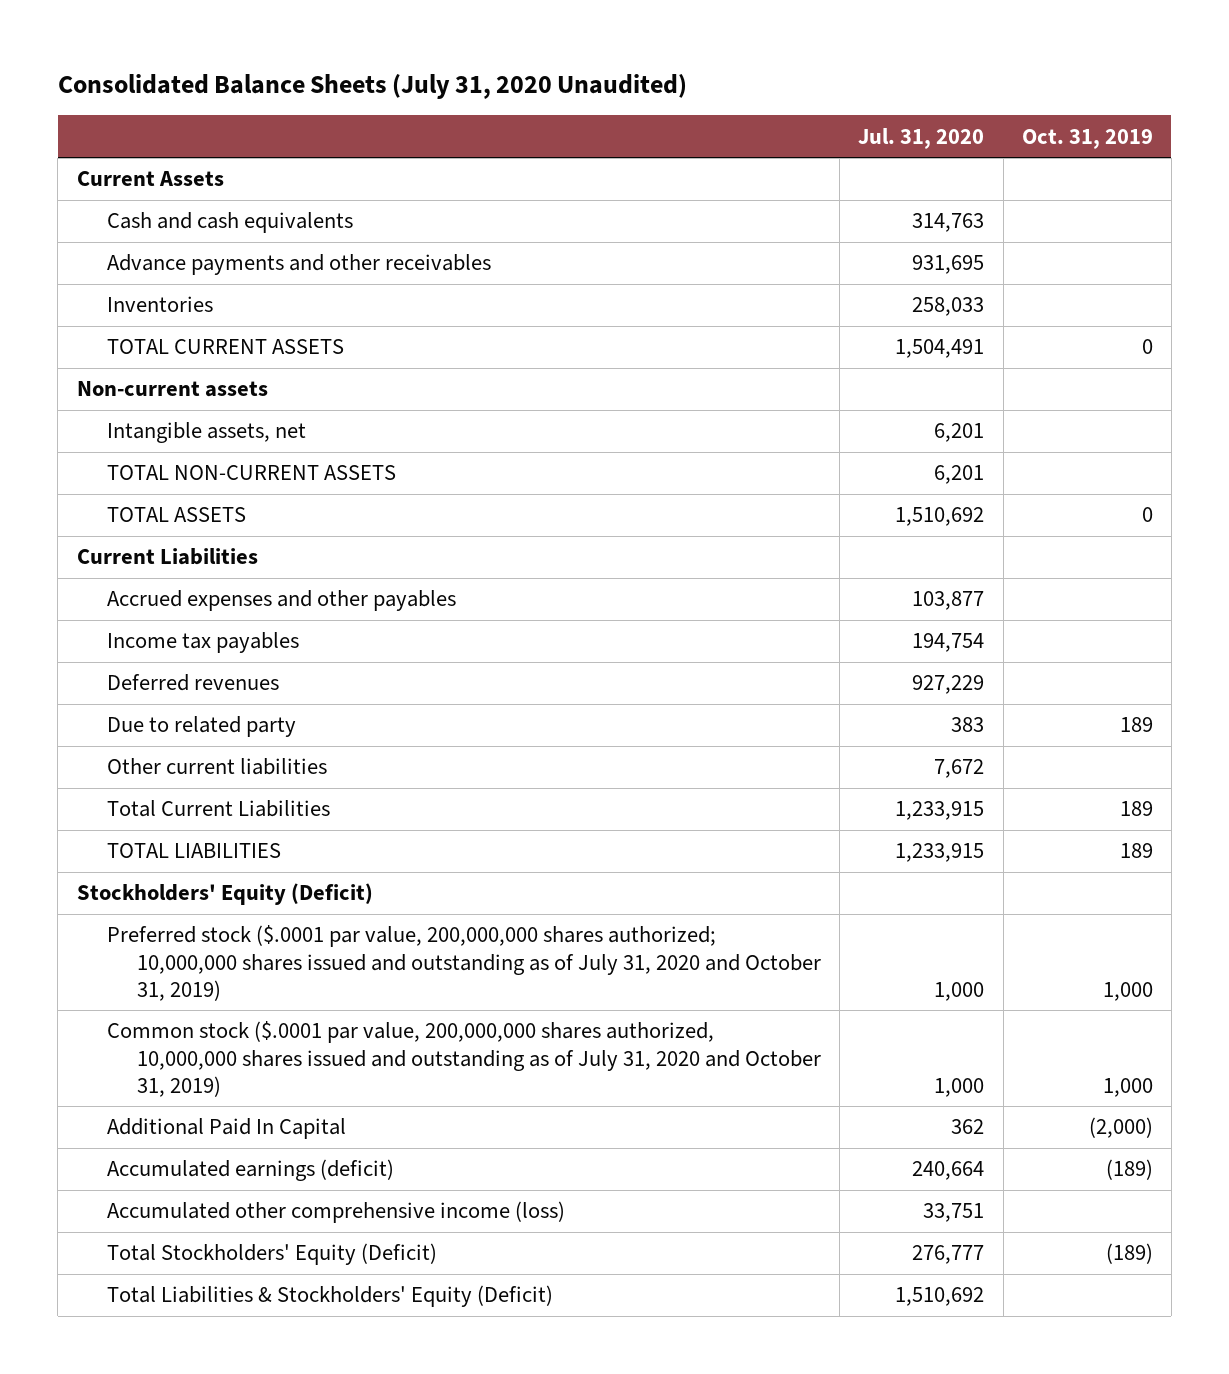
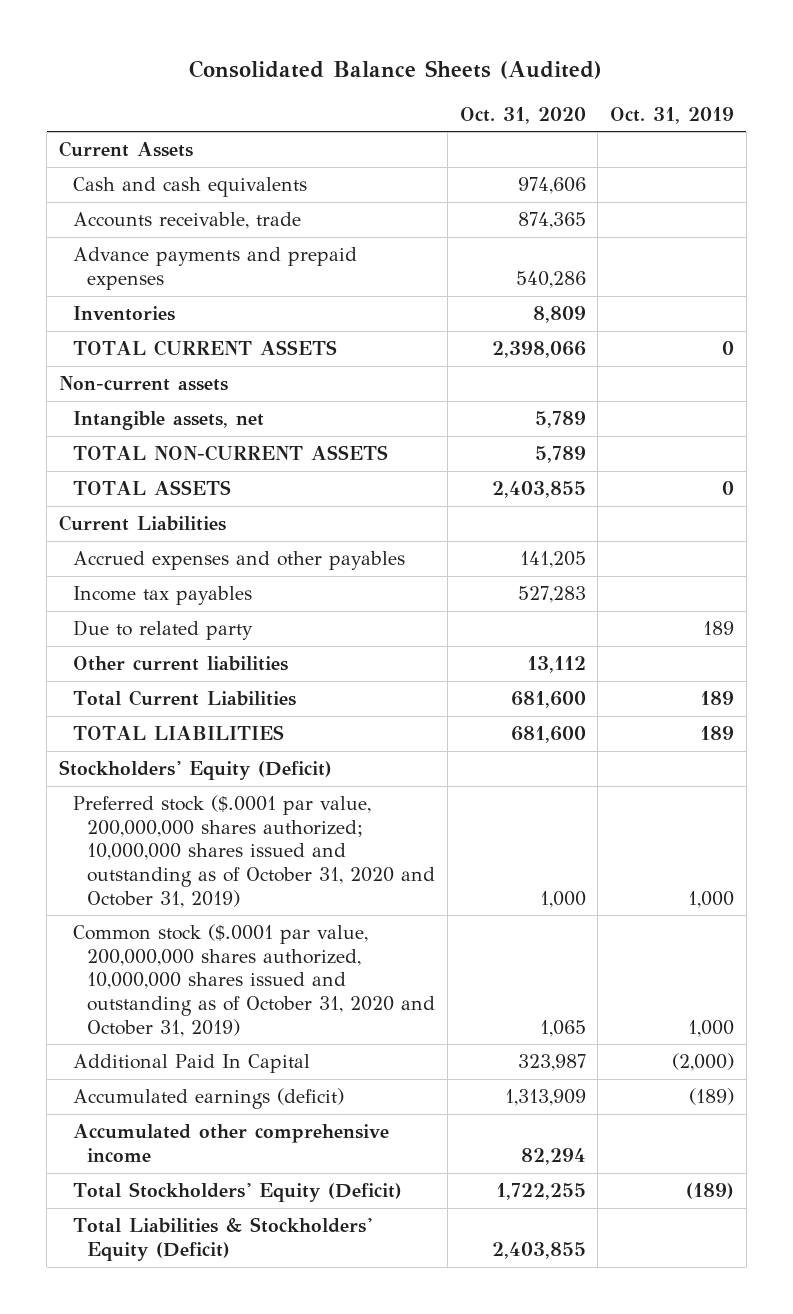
- Consolidated Balance Sheets (July 31, 2020 Unaudited)
+ Consolidated Balance Sheets (Audited)
- | Jul. 31, 2020 | Oct. 31, 2019
+ | Oct. 31, 2020 | Oct. 31, 2019
- Advance payments and other receivables | 931,695 |
+ Accounts receivable, trade | 874,365 |
+ Advance payments and prepaid expenses | 540,286 |
- Deferred revenues | 927,229 |
- Preferred stock ($.0001 par value, 200,000,000 shares authorized; 10,000,000 shares issued and outstanding as of July 31, 2020 and October 31, 2019) | 1,000 | 1,000
- Common stock ($.0001 par value, 200,000,000 shares authorized, 10,000,000 shares issued and outstanding as of July 31, 2020 and October 31, 2019) | 1,000 | 1,000
+ Preferred stock ($.0001 par value, 200,000,000 shares authorized; 10,000,000 shares issued and outstanding as of October 31, 2020 and October 31, 2019) | 1,000 | 1,000
+ Common stock ($.0001 par value, 200,000,000 shares authorized, 10,000,000 shares issued and outstanding as of October 31, 2020 and October 31, 2019) | 1,065 | 1,000
- Accumulated other comprehensive income (loss) | 33,751 |
+ Accumulated other comprehensive income | 82,294 |

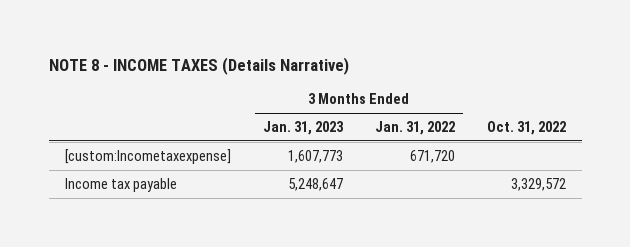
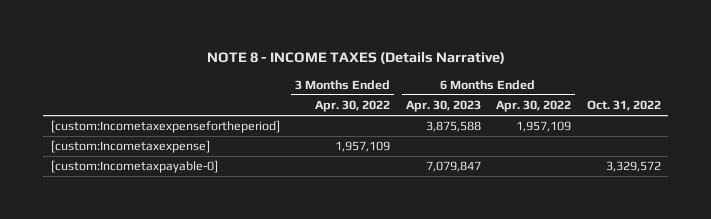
- | 3 Months Ended Jan. 31, 2023 | 3 Months Ended Jan. 31, 2022 | Oct. 31, 2022
+ | 3 Months Ended Apr. 30, 2022 | 6 Months Ended Apr. 30, 2023 | 6 Months Ended Apr. 30, 2022 | Oct. 31, 2022
+ [custom:Incometaxexpensefortheperiod] | | 3,875,588 | 1,957,109 |
- Income tax payable | 5,248,647 | | 3,329,572
+ [custom:Incometaxpayable-0] | | 7,079,847 | | 3,329,572

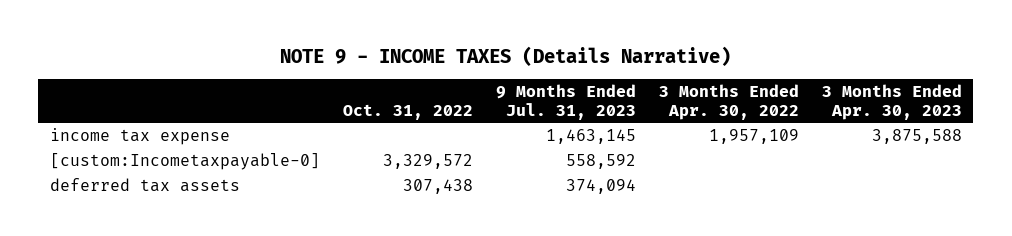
- NOTE 8 - INCOME TAXES (Details Narrative)
+ NOTE 9 - INCOME TAXES (Details Narrative)
- | 3 Months Ended Apr. 30, 2022 | 6 Months Ended Apr. 30, 2023 | 6 Months Ended Apr. 30, 2022 | Oct. 31, 2022
+ | Oct. 31, 2022 | 9 Months Ended Jul. 31, 2023 | 3 Months Ended Apr. 30, 2022 | 3 Months Ended Apr. 30, 2023
- [custom:Incometaxexpensefortheperiod] | | 3,875,588 | 1,957,109 |
- [custom:Incometaxexpense] | 1,957,109 | | |
+ income tax expense | | 1,463,145 | 1,957,109 | 3,875,588
+ deferred tax assets | 307,438 | 374,094 | |

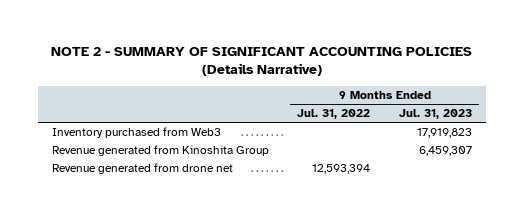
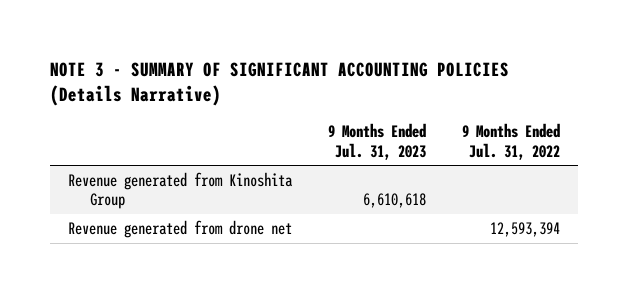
- NOTE 2 - SUMMARY OF SIGNIFICANT ACCOUNTING POLICIES (Details Narrative)
+ NOTE 3 - SUMMARY OF SIGNIFICANT ACCOUNTING POLICIES (Details Narrative)
- | 9 Months Ended Jul. 31, 2022 | 9 Months Ended Jul. 31, 2023
+ | 9 Months Ended Jul. 31, 2023 | 9 Months Ended Jul. 31, 2022
- Inventory purchased from Web3 | | 17,919,823
- Revenue generated from Kinoshita Group | | 6,459,307
+ Revenue generated from Kinoshita Group | 6,610,618 |

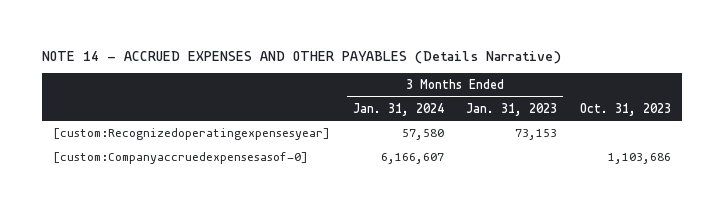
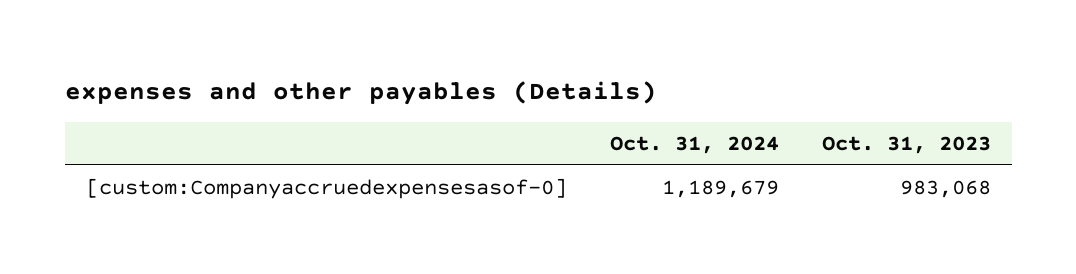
- NOTE 14 - ACCRUED EXPENSES AND OTHER PAYABLES (Details Narrative)
+ expenses and other payables (Details)
- | 3 Months Ended Jan. 31, 2024 | 3 Months Ended Jan. 31, 2023 | Oct. 31, 2023
+ | Oct. 31, 2024 | Oct. 31, 2023
- [custom:Recognizedoperatingexpensesyear] | 57,580 | 73,153 |
- [custom:Companyaccruedexpensesasof-0] | 6,166,607 | | 1,103,686
+ [custom:Companyaccruedexpensesasof-0] | 1,189,679 | 983,068

